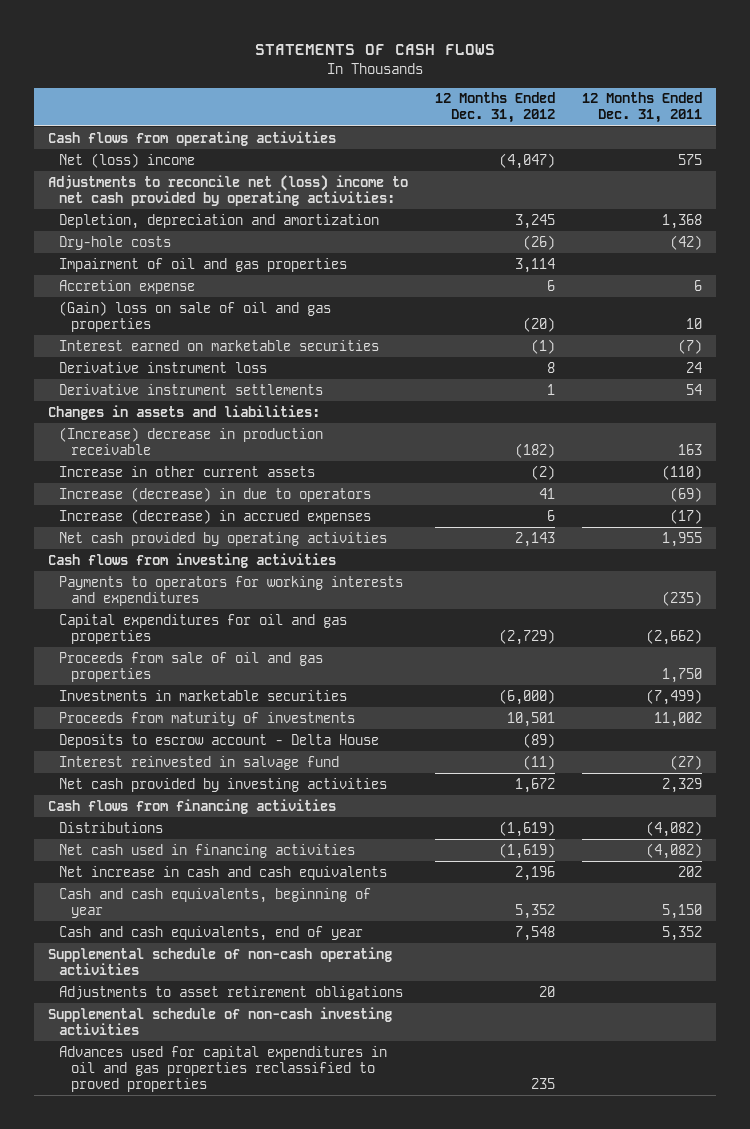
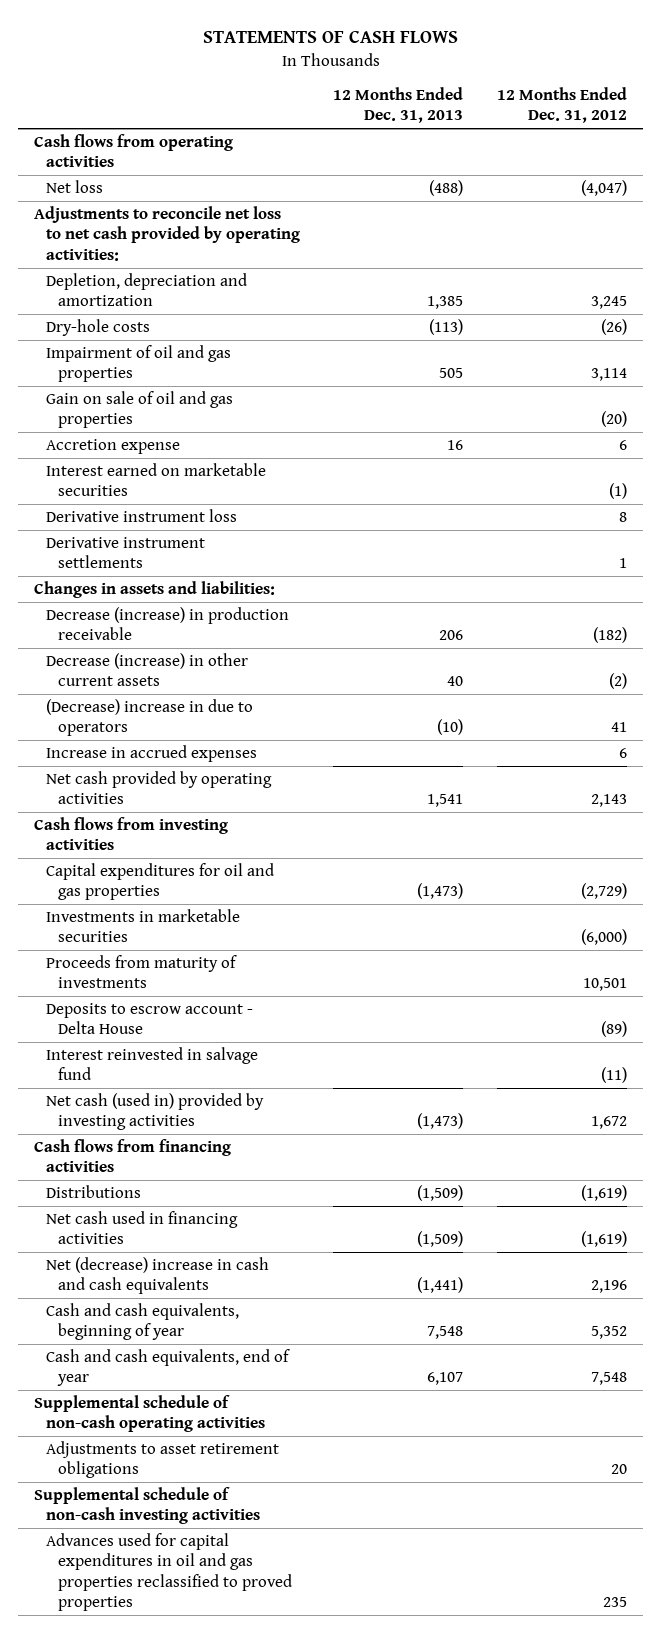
- | 12 Months Ended Dec. 31, 2012 | 12 Months Ended Dec. 31, 2011
+ | 12 Months Ended Dec. 31, 2013 | 12 Months Ended Dec. 31, 2012
- Net (loss) income | (4,047) | 575
- Adjustments to reconcile net (loss) income to net cash provided by operating activities:
+ Net loss | (488) | (4,047)
+ Adjustments to reconcile net loss to net cash provided by operating activities:
+ Gain on sale of oil and gas properties | | (20)
- (Gain) loss on sale of oil and gas properties | (20) | 10
- (Increase) decrease in production receivable | (182) | 163
- Increase in other current assets | (2) | (110)
- Increase (decrease) in due to operators | 41 | (69)
- Increase (decrease) in accrued expenses | 6 | (17)
+ Decrease (increase) in production receivable | 206 | (182)
+ Decrease (increase) in other current assets | 40 | (2)
+ (Decrease) increase in due to operators | (10) | 41
+ Increase in accrued expenses | | 6
- Payments to operators for working interests and expenditures | | (235)
- Proceeds from sale of oil and gas properties | | 1,750
- Net cash provided by investing activities | 1,672 | 2,329
+ Net cash (used in) provided by investing activities | (1,473) | 1,672
- Net increase in cash and cash equivalents | 2,196 | 202
+ Net (decrease) increase in cash and cash equivalents | (1,441) | 2,196

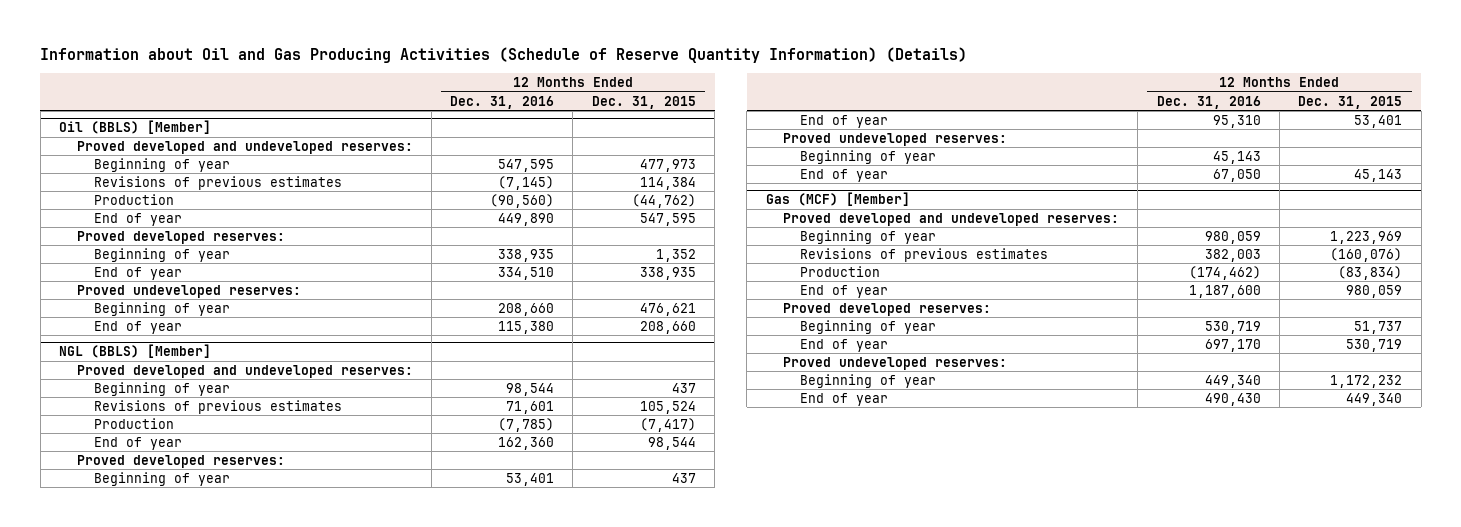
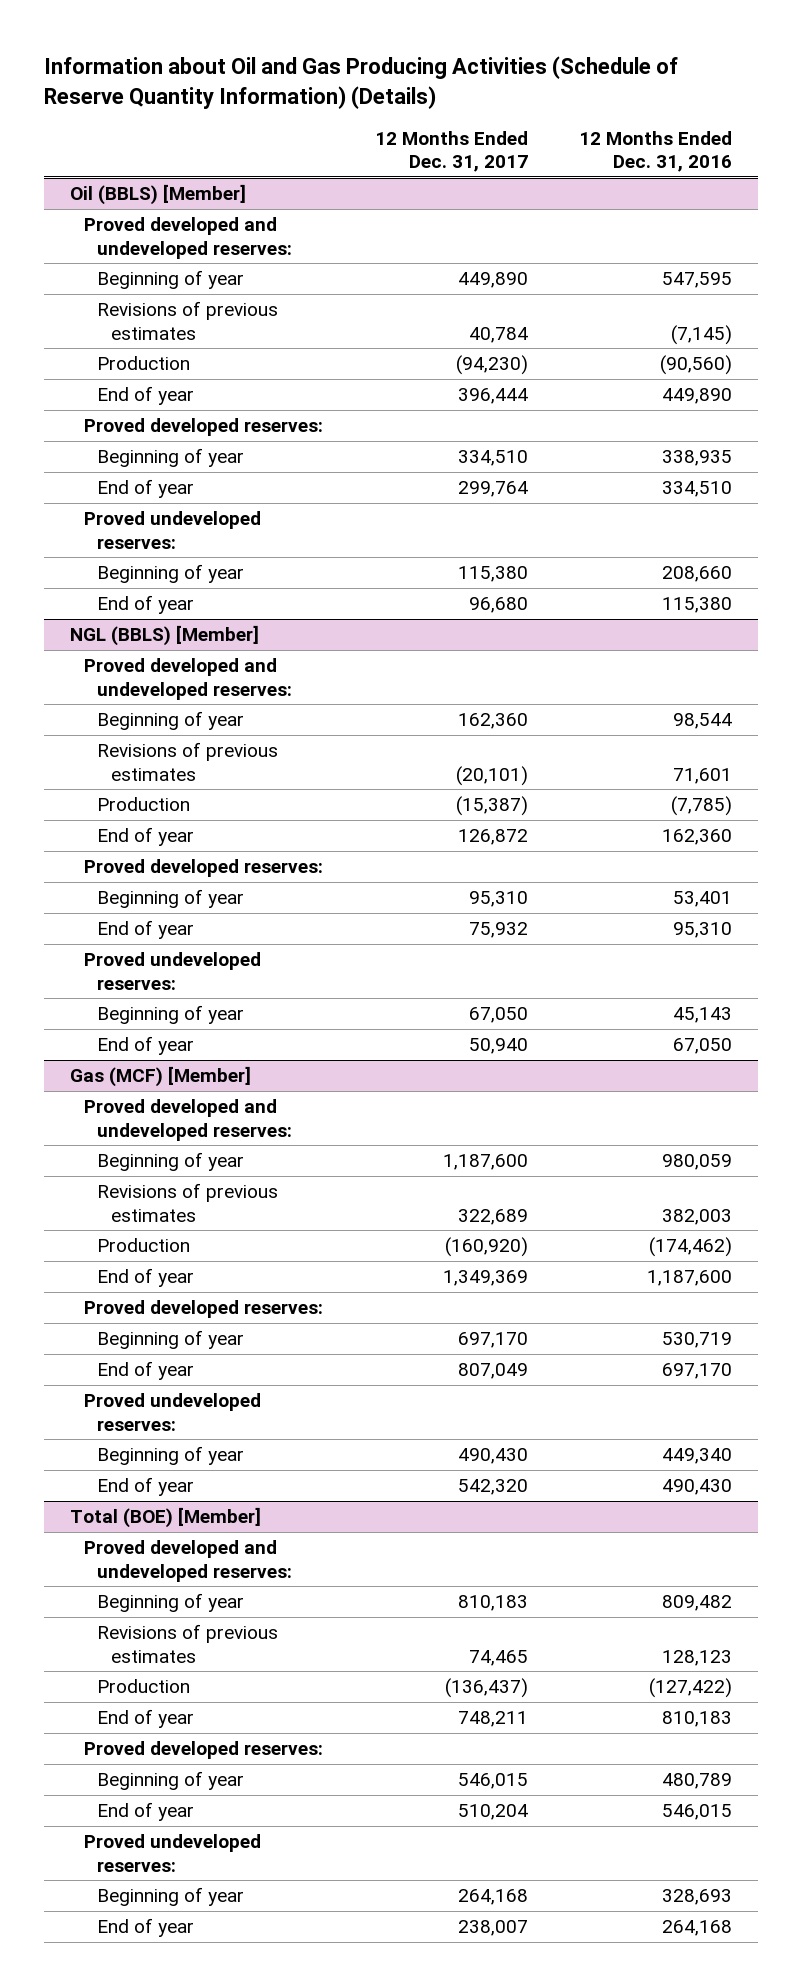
- | 12 Months Ended Dec. 31, 2016 | 12 Months Ended Dec. 31, 2015
+ | 12 Months Ended Dec. 31, 2017 | 12 Months Ended Dec. 31, 2016
+ Total (BOE) [Member]
+ Proved developed and undeveloped reserves:
+ Beginning of year | 810,183 | 809,482
+ Revisions of previous estimates | 74,465 | 128,123
+ Production | (136,437) | (127,422)
+ End of year | 748,211 | 810,183
+ Proved developed reserves:
+ Beginning of year | 546,015 | 480,789
+ End of year | 510,204 | 546,015
+ Proved undeveloped reserves:
+ Beginning of year | 264,168 | 328,693
+ End of year | 238,007 | 264,168

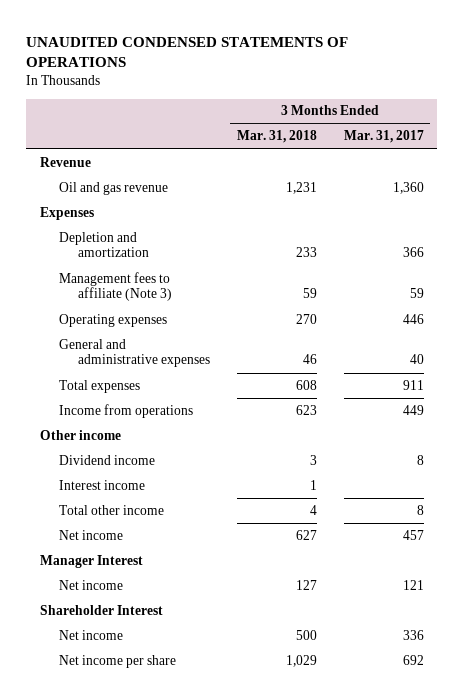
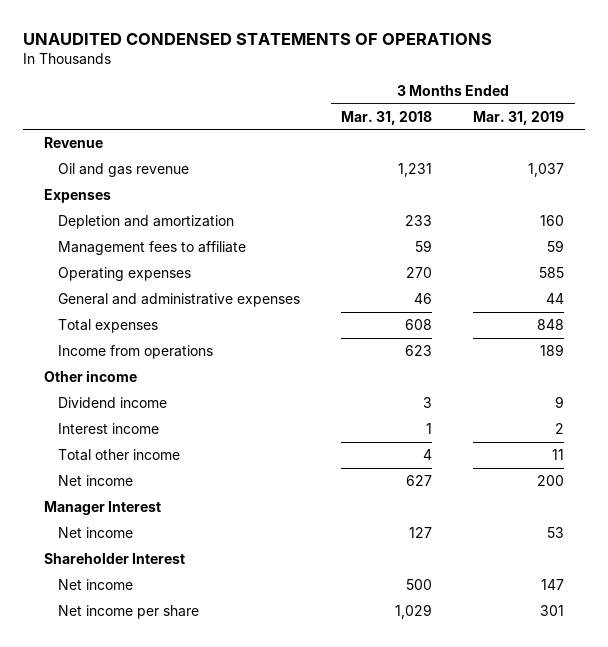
- | 3 Months Ended Mar. 31, 2018 | 3 Months Ended Mar. 31, 2017
+ | 3 Months Ended Mar. 31, 2018 | 3 Months Ended Mar. 31, 2019
- Management fees to affiliate (Note 3) | 59 | 59
+ Management fees to affiliate | 59 | 59

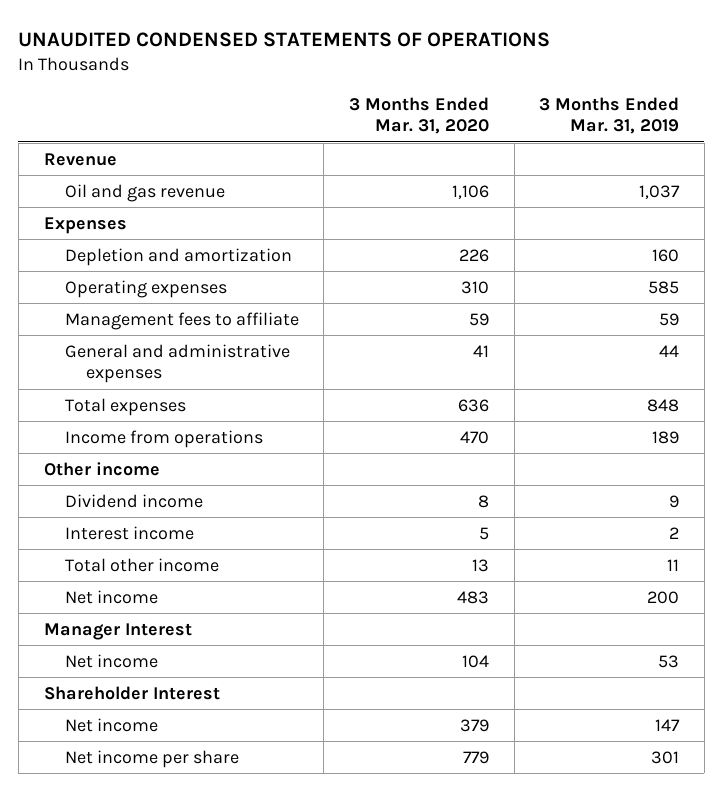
- | 3 Months Ended Mar. 31, 2018 | 3 Months Ended Mar. 31, 2019
+ | 3 Months Ended Mar. 31, 2020 | 3 Months Ended Mar. 31, 2019
moved down: Management fees to affiliate | 59 | 59

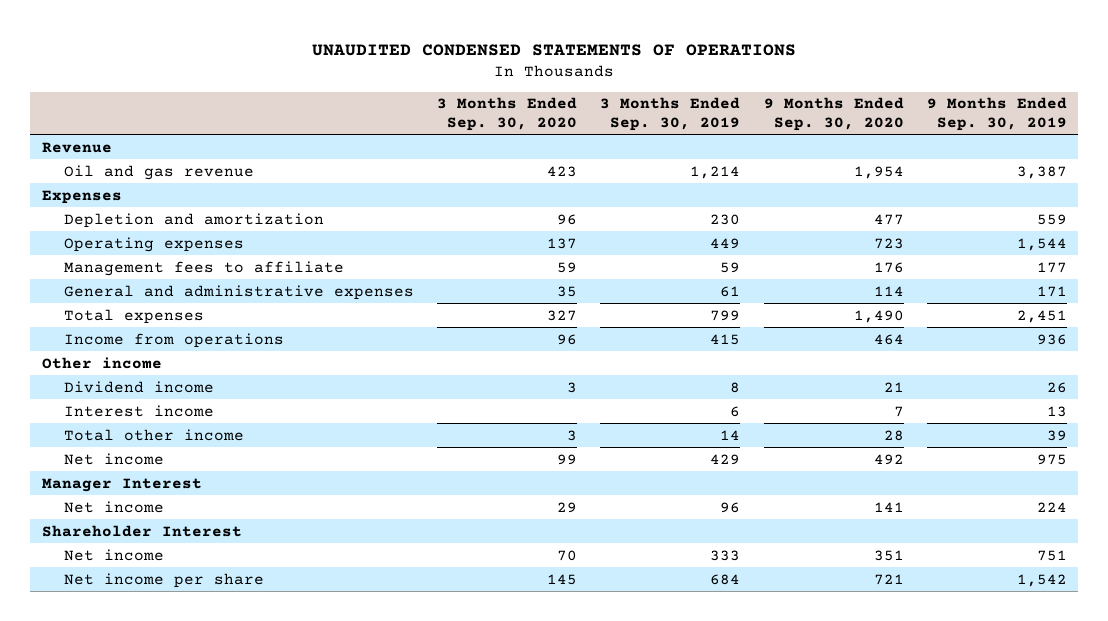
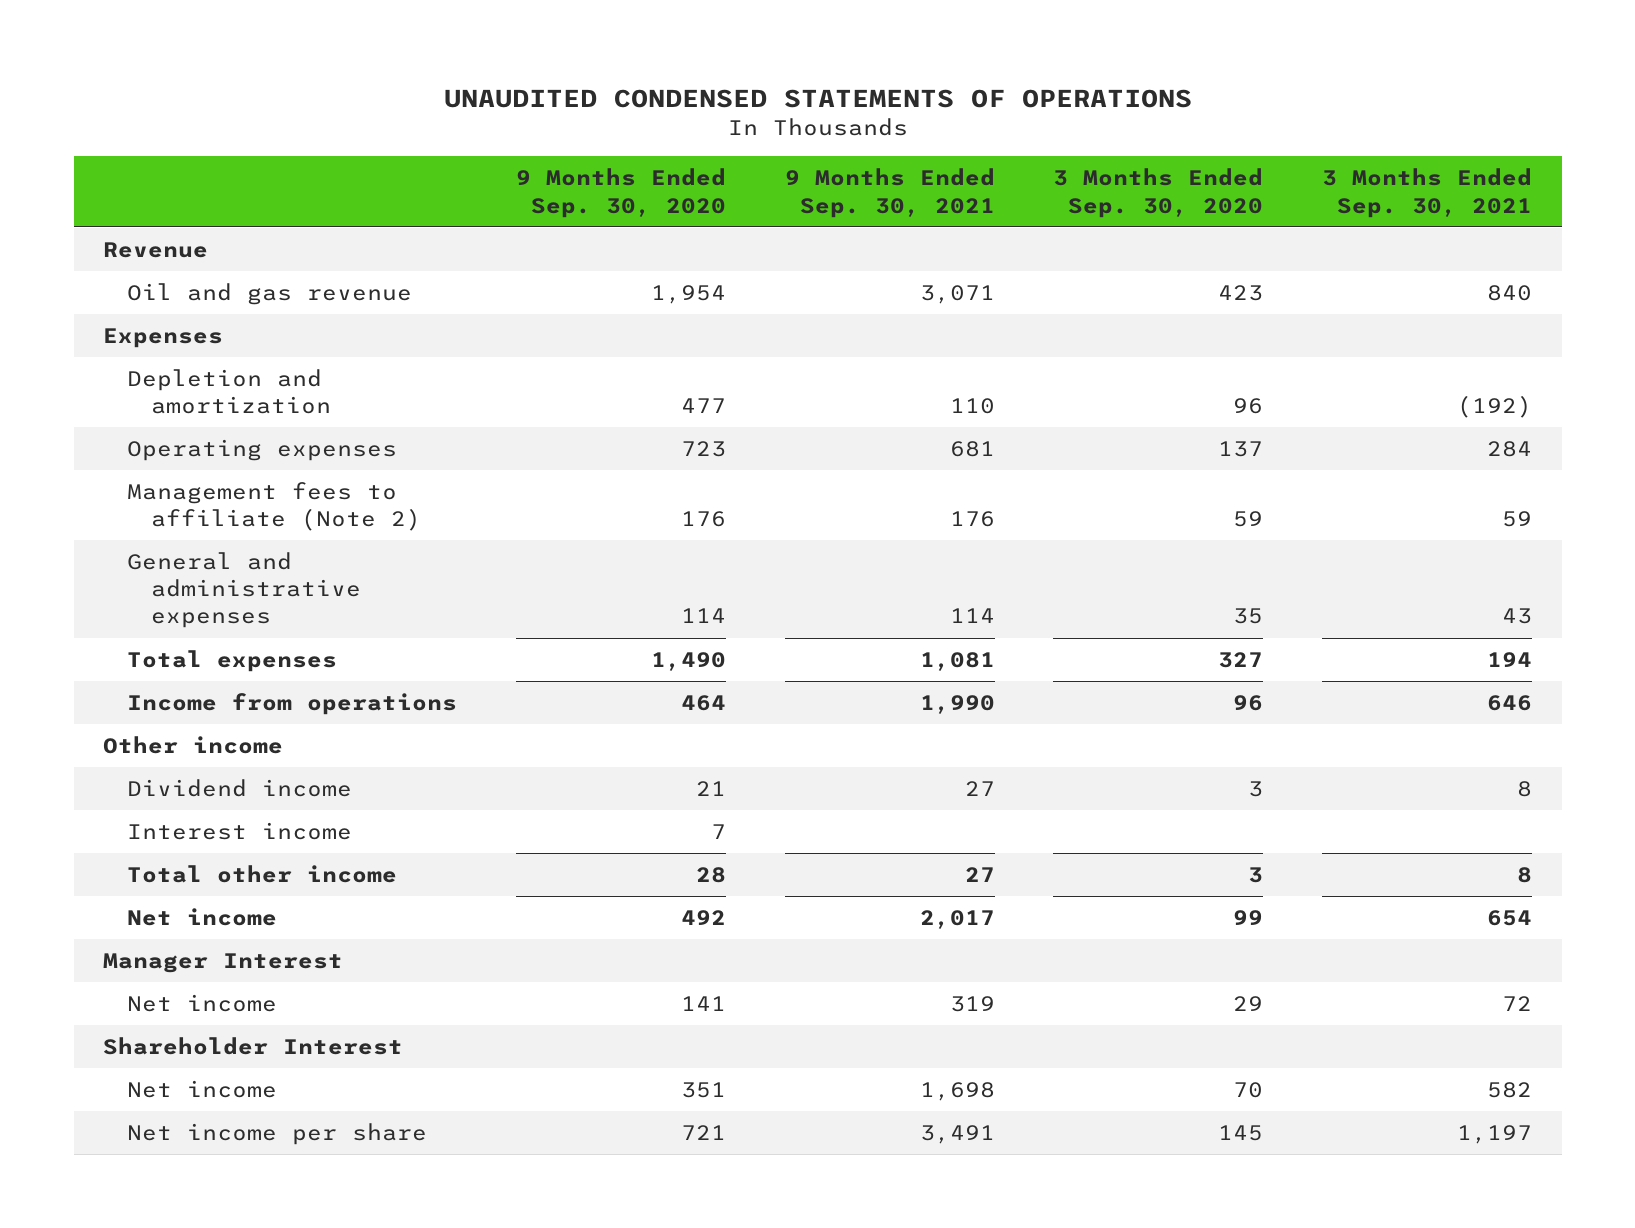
- | 3 Months Ended Sep. 30, 2020 | 3 Months Ended Sep. 30, 2019 | 9 Months Ended Sep. 30, 2020 | 9 Months Ended Sep. 30, 2019
+ | 9 Months Ended Sep. 30, 2020 | 9 Months Ended Sep. 30, 2021 | 3 Months Ended Sep. 30, 2020 | 3 Months Ended Sep. 30, 2021
- Management fees to affiliate | 59 | 59 | 176 | 177
+ Management fees to affiliate (Note 2) | 176 | 176 | 59 | 59

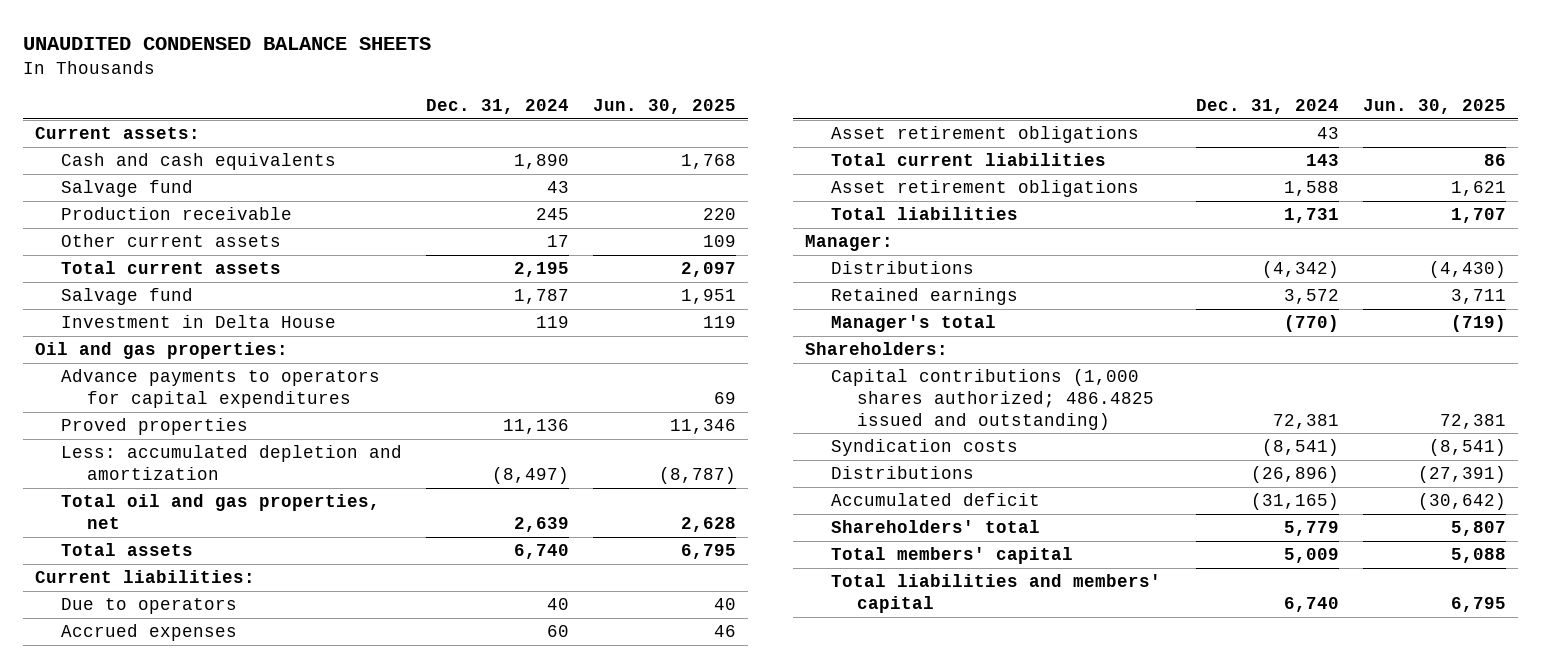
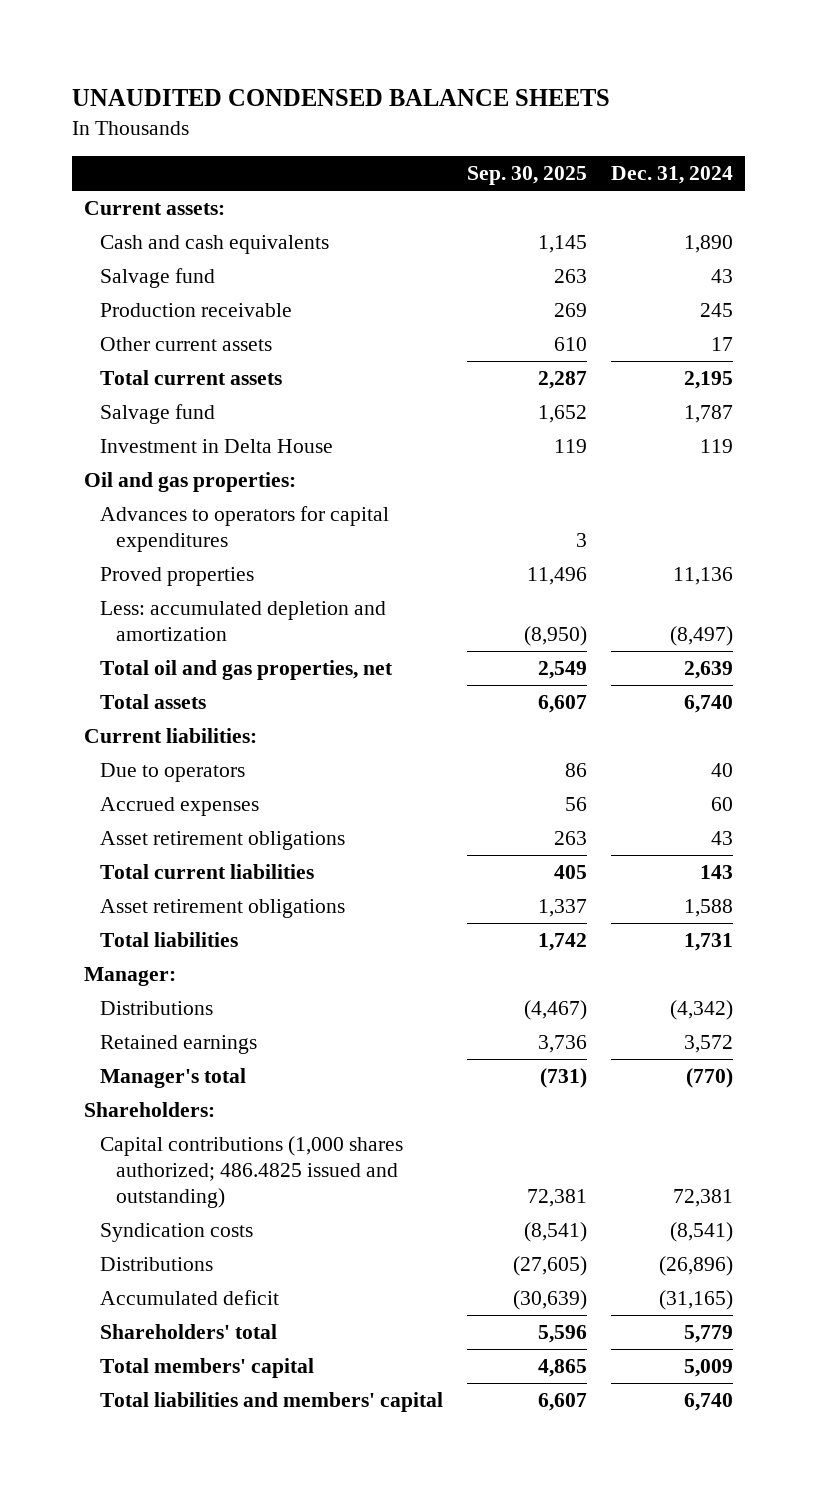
- | Dec. 31, 2024 | Jun. 30, 2025
+ | Sep. 30, 2025 | Dec. 31, 2024
- Advance payments to operators for capital expenditures | | 69
+ Advances to operators for capital expenditures | 3 |

